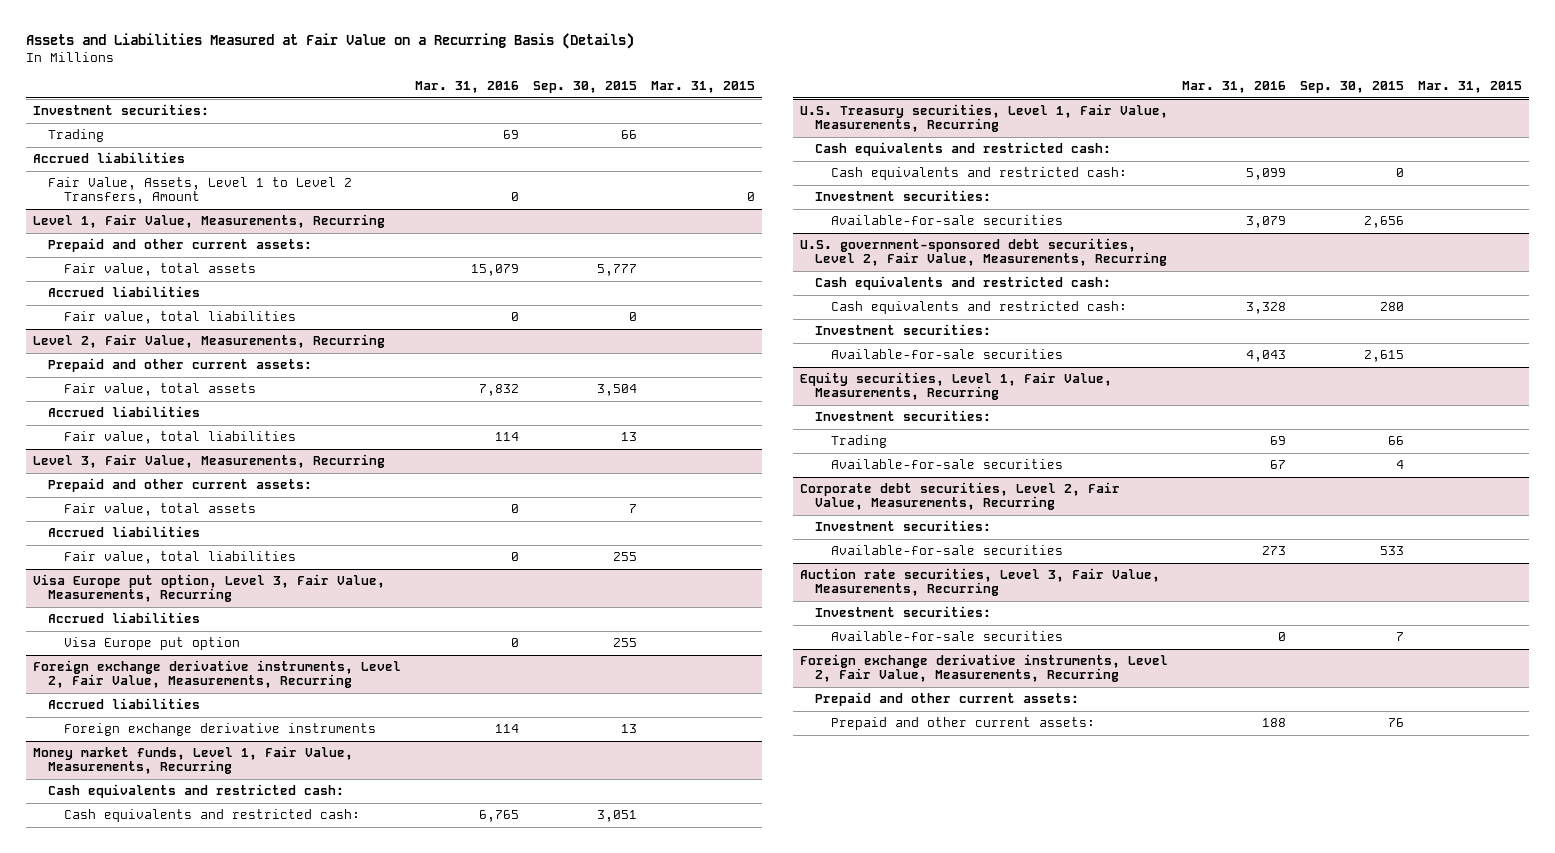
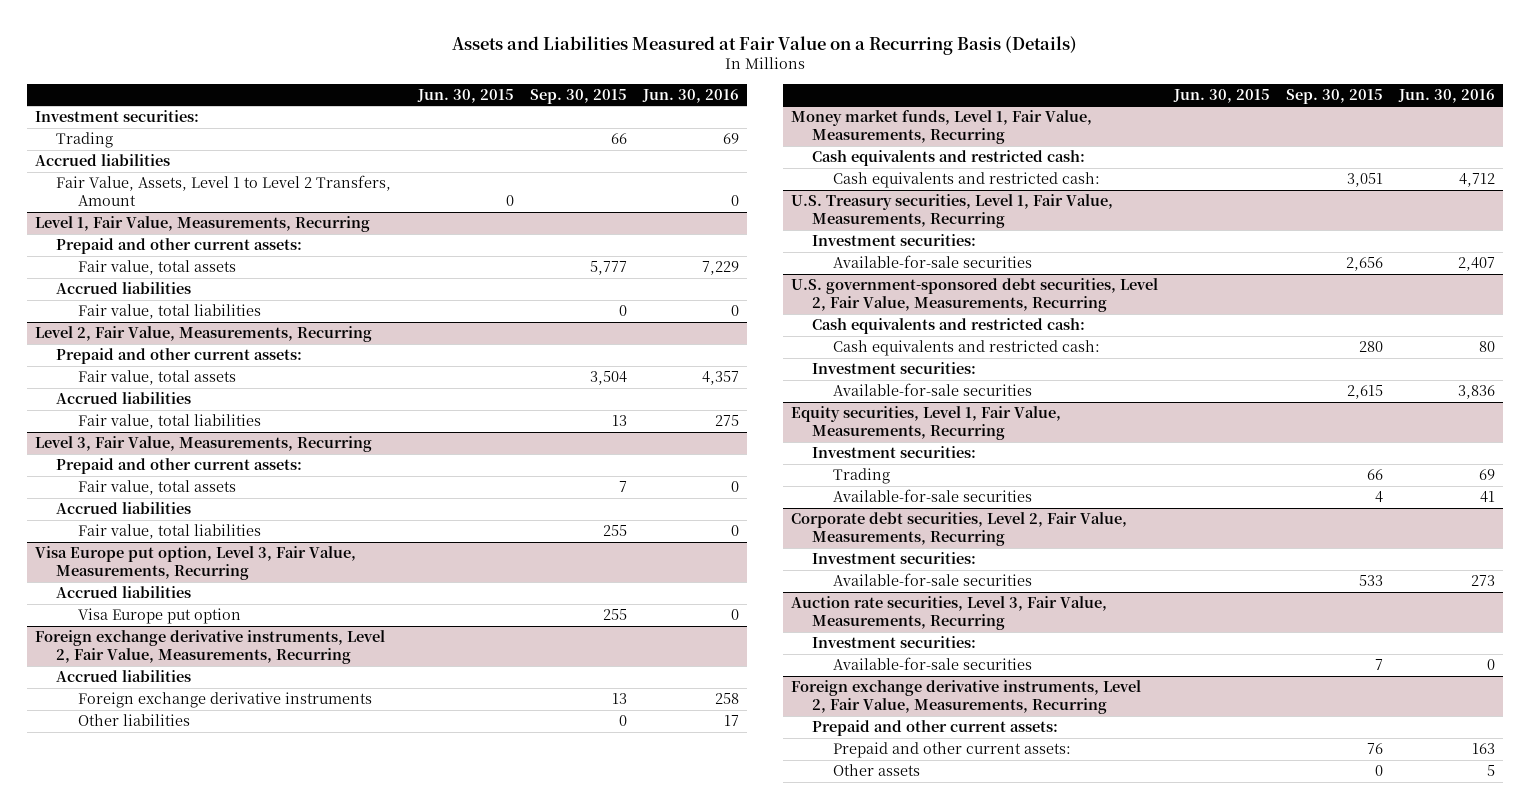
- | Mar. 31, 2016 | Sep. 30, 2015 | Mar. 31, 2015
+ | Jun. 30, 2015 | Sep. 30, 2015 | Jun. 30, 2016
@ Foreign exchange derivative instruments, Level 2, Fair Value, Measurements, Recurring
+ Other liabilities | | 0 | 17
@ U.S. Treasury securities, Level 1, Fair Value, Measurements, Recurring
- Cash equivalents and restricted cash:
- Cash equivalents and restricted cash: | 5,099 | 0 |
@ Foreign exchange derivative instruments, Level 2, Fair Value, Measurements, Recurring
+ Other assets | | 0 | 5

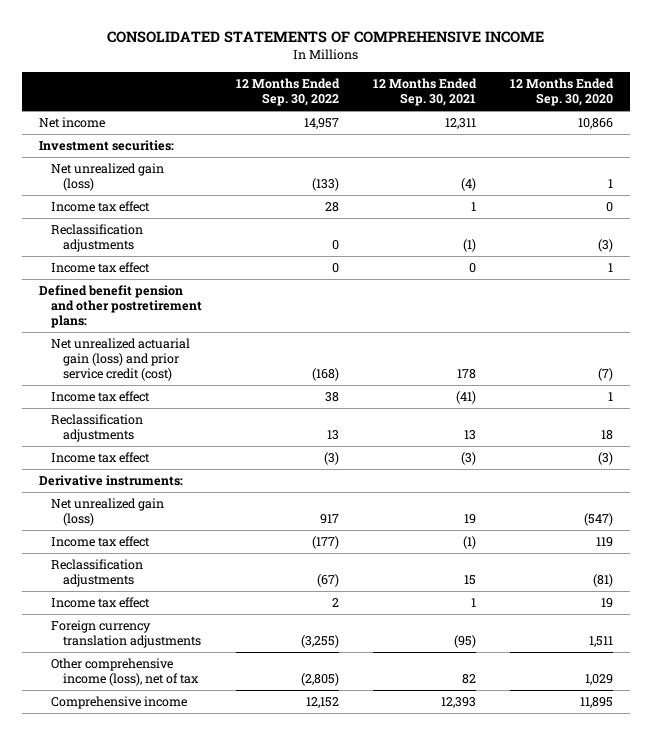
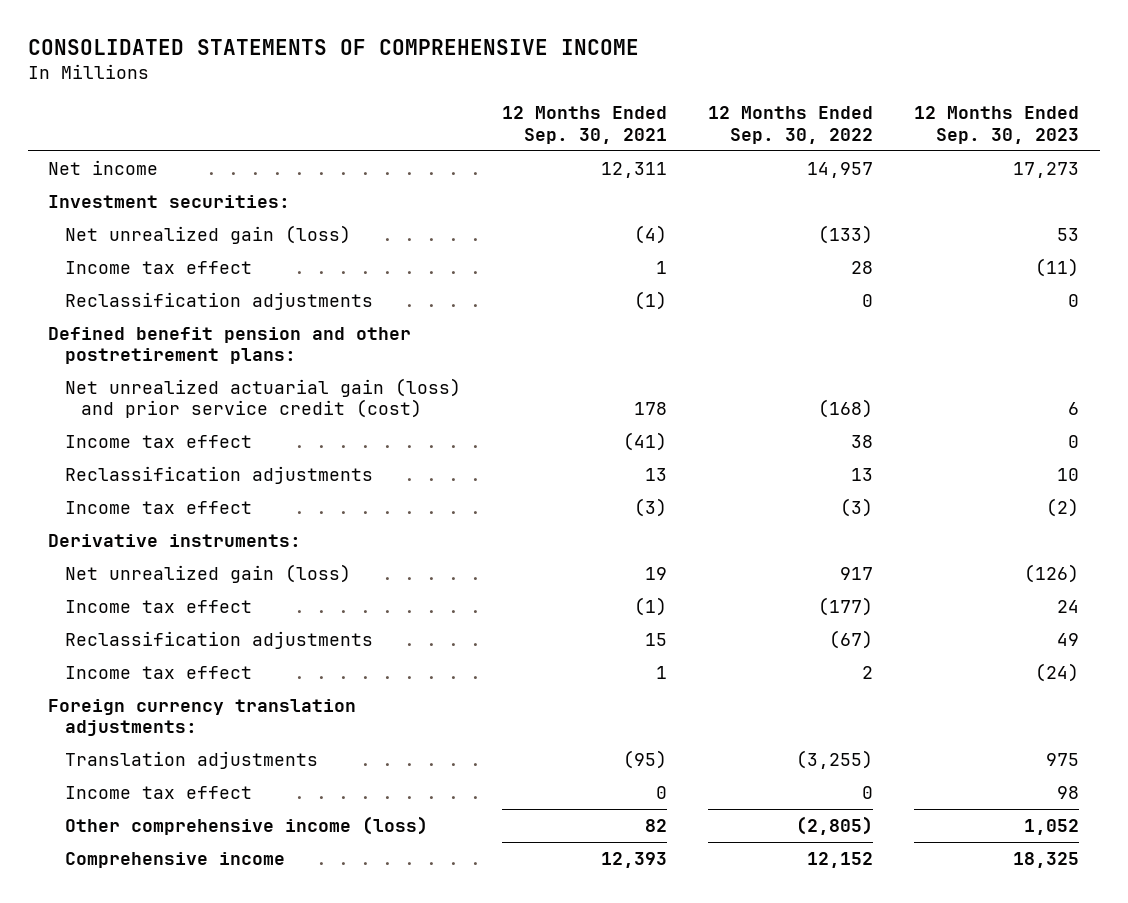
- | 12 Months Ended Sep. 30, 2022 | 12 Months Ended Sep. 30, 2021 | 12 Months Ended Sep. 30, 2020
+ | 12 Months Ended Sep. 30, 2021 | 12 Months Ended Sep. 30, 2022 | 12 Months Ended Sep. 30, 2023
- Foreign currency translation adjustments | (3,255) | (95) | 1,511
- Other comprehensive income (loss), net of tax | (2,805) | 82 | 1,029
+ Foreign currency translation adjustments:
+ Translation adjustments | (95) | (3,255) | 975
moved down: Income tax effect | 0 | 0 | 98
+ Other comprehensive income (loss) | 82 | (2,805) | 1,052

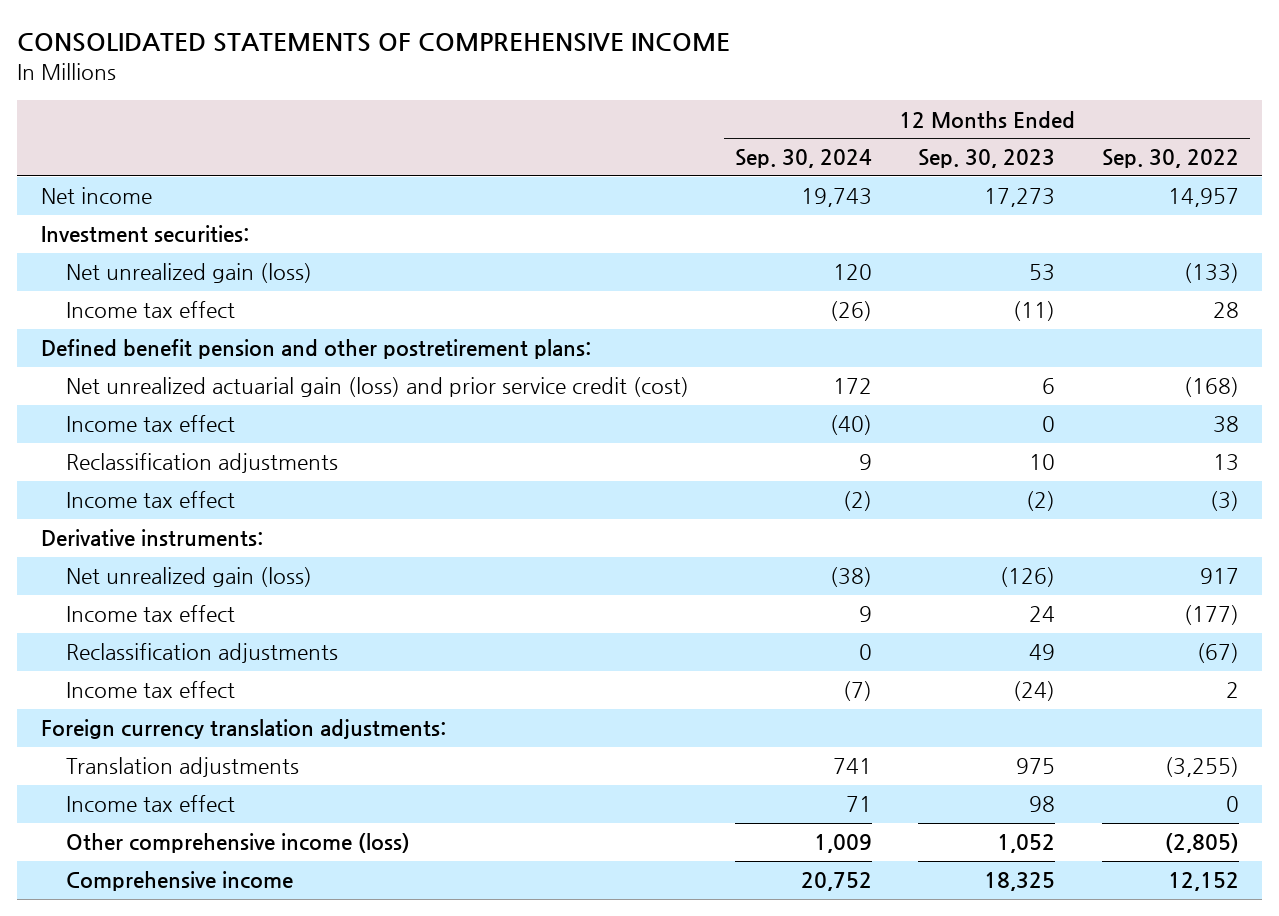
- | 12 Months Ended Sep. 30, 2021 | 12 Months Ended Sep. 30, 2022 | 12 Months Ended Sep. 30, 2023
+ | 12 Months Ended Sep. 30, 2024 | 12 Months Ended Sep. 30, 2023 | 12 Months Ended Sep. 30, 2022
- Reclassification adjustments | (1) | 0 | 0

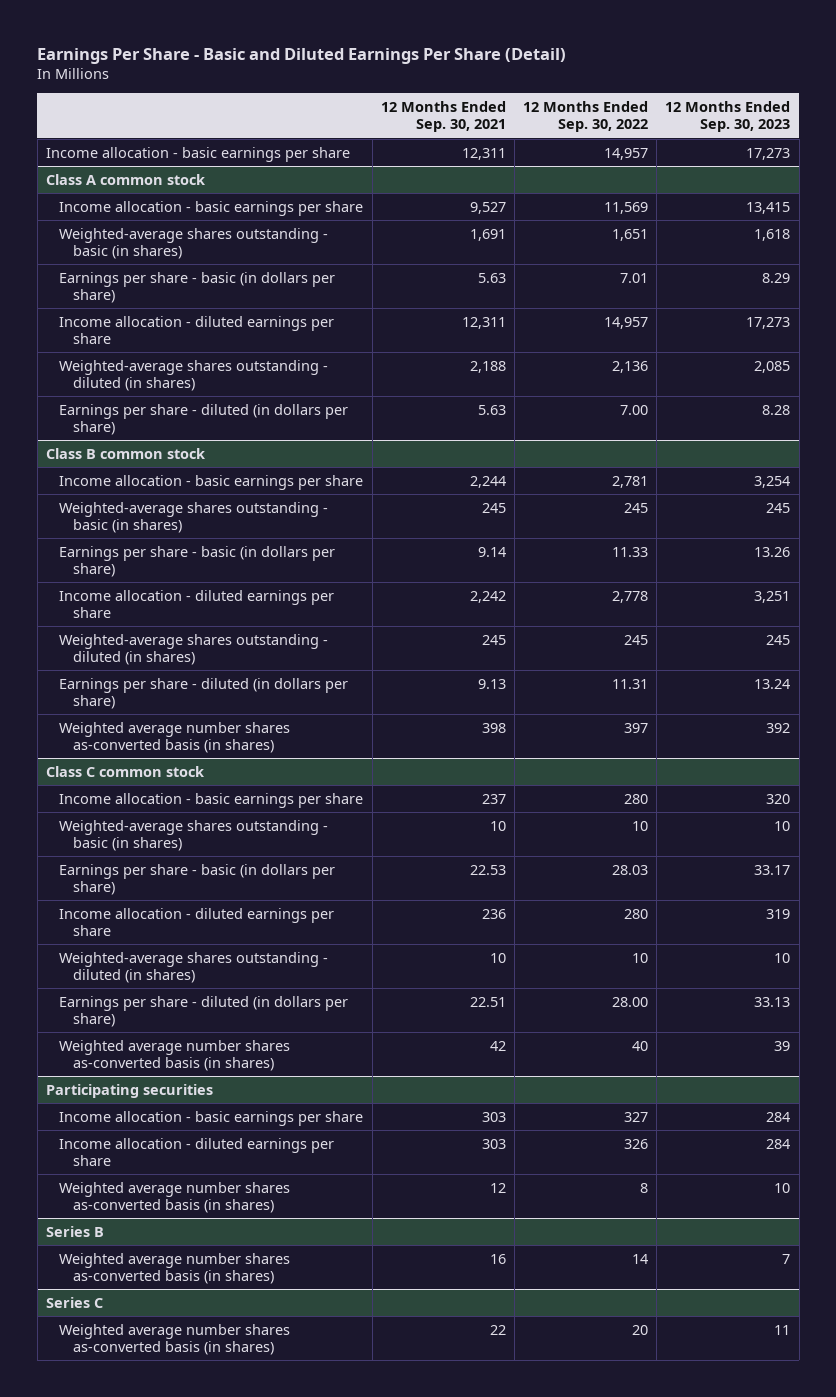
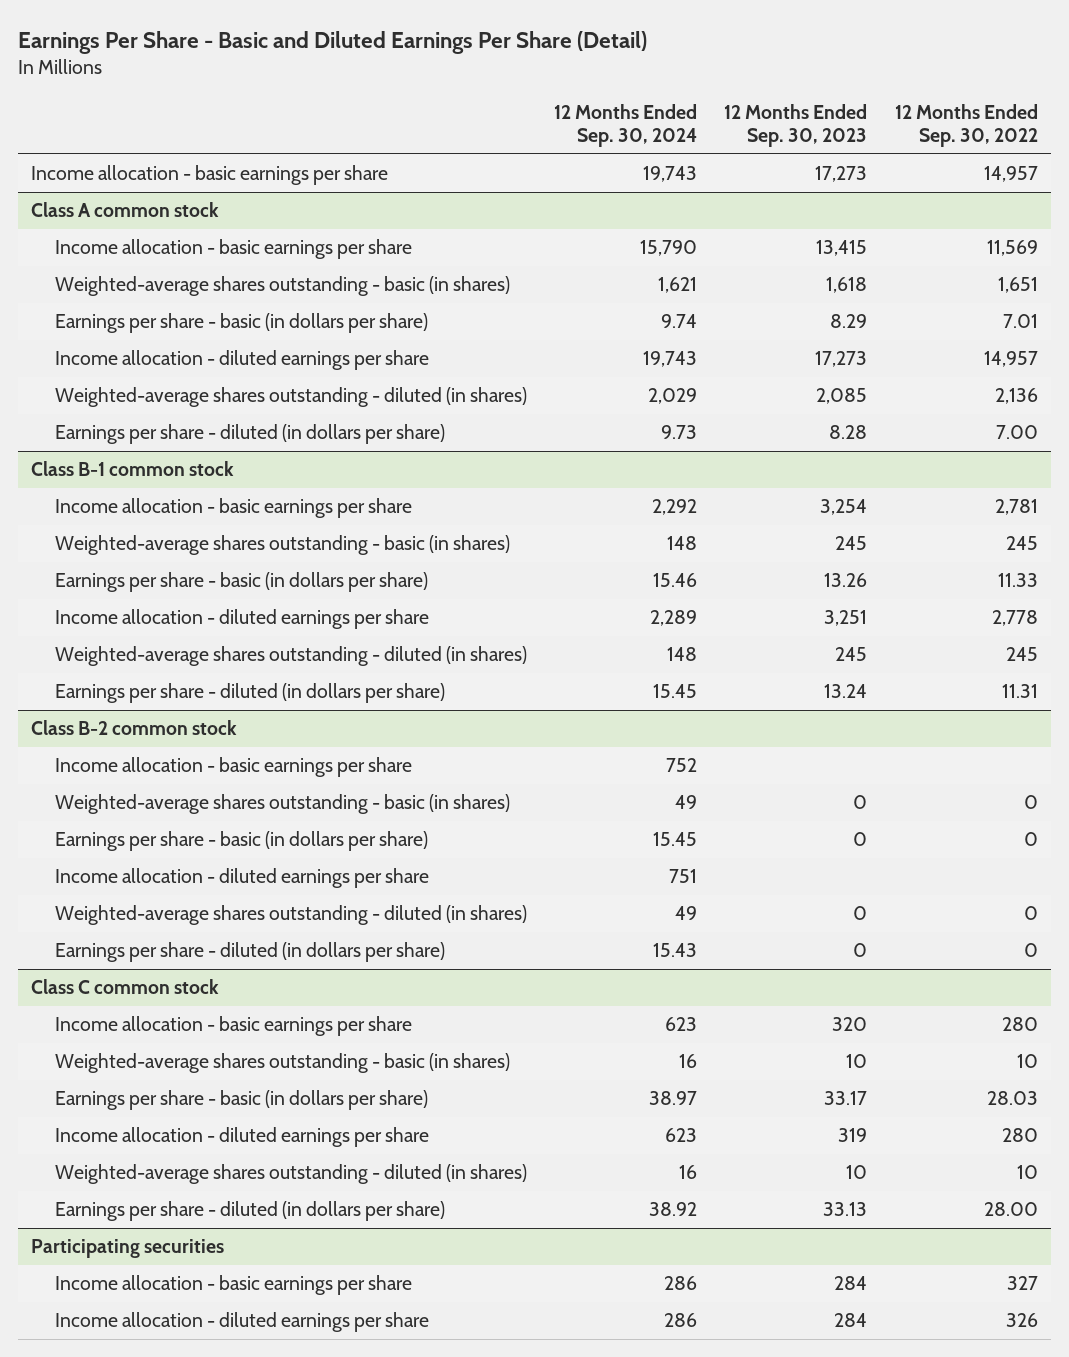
- | 12 Months Ended Sep. 30, 2021 | 12 Months Ended Sep. 30, 2022 | 12 Months Ended Sep. 30, 2023
+ | 12 Months Ended Sep. 30, 2024 | 12 Months Ended Sep. 30, 2023 | 12 Months Ended Sep. 30, 2022
- Class B common stock
+ Class B-1 common stock
- Weighted average number shares as-converted basis (in shares) | 398 | 397 | 392
+ Class B-2 common stock
+ Income allocation - basic earnings per share | 752 | |
+ Weighted-average shares outstanding - basic (in shares) | 49 | 0 | 0
+ Earnings per share - basic (in dollars per share) | 15.45 | 0 | 0
+ Income allocation - diluted earnings per share | 751 | |
+ Weighted-average shares outstanding - diluted (in shares) | 49 | 0 | 0
+ Earnings per share - diluted (in dollars per share) | 15.43 | 0 | 0
@ Class C common stock
- Weighted average number shares as-converted basis (in shares) | 42 | 40 | 39
@ Participating securities
- Weighted average number shares as-converted basis (in shares) | 12 | 8 | 10
- Series B
- Weighted average number shares as-converted basis (in shares) | 16 | 14 | 7
- Series C
- Weighted average number shares as-converted basis (in shares) | 22 | 20 | 11

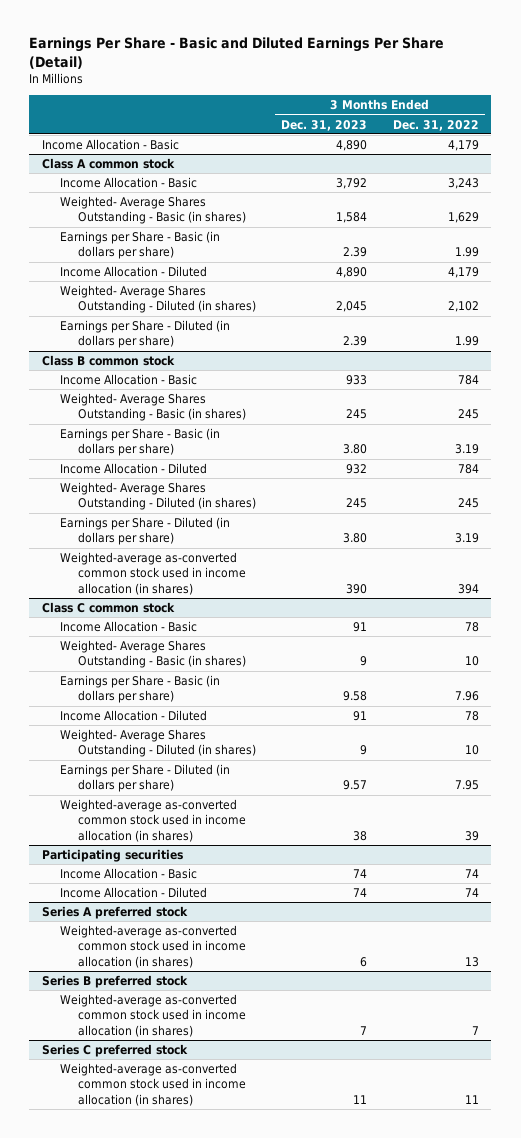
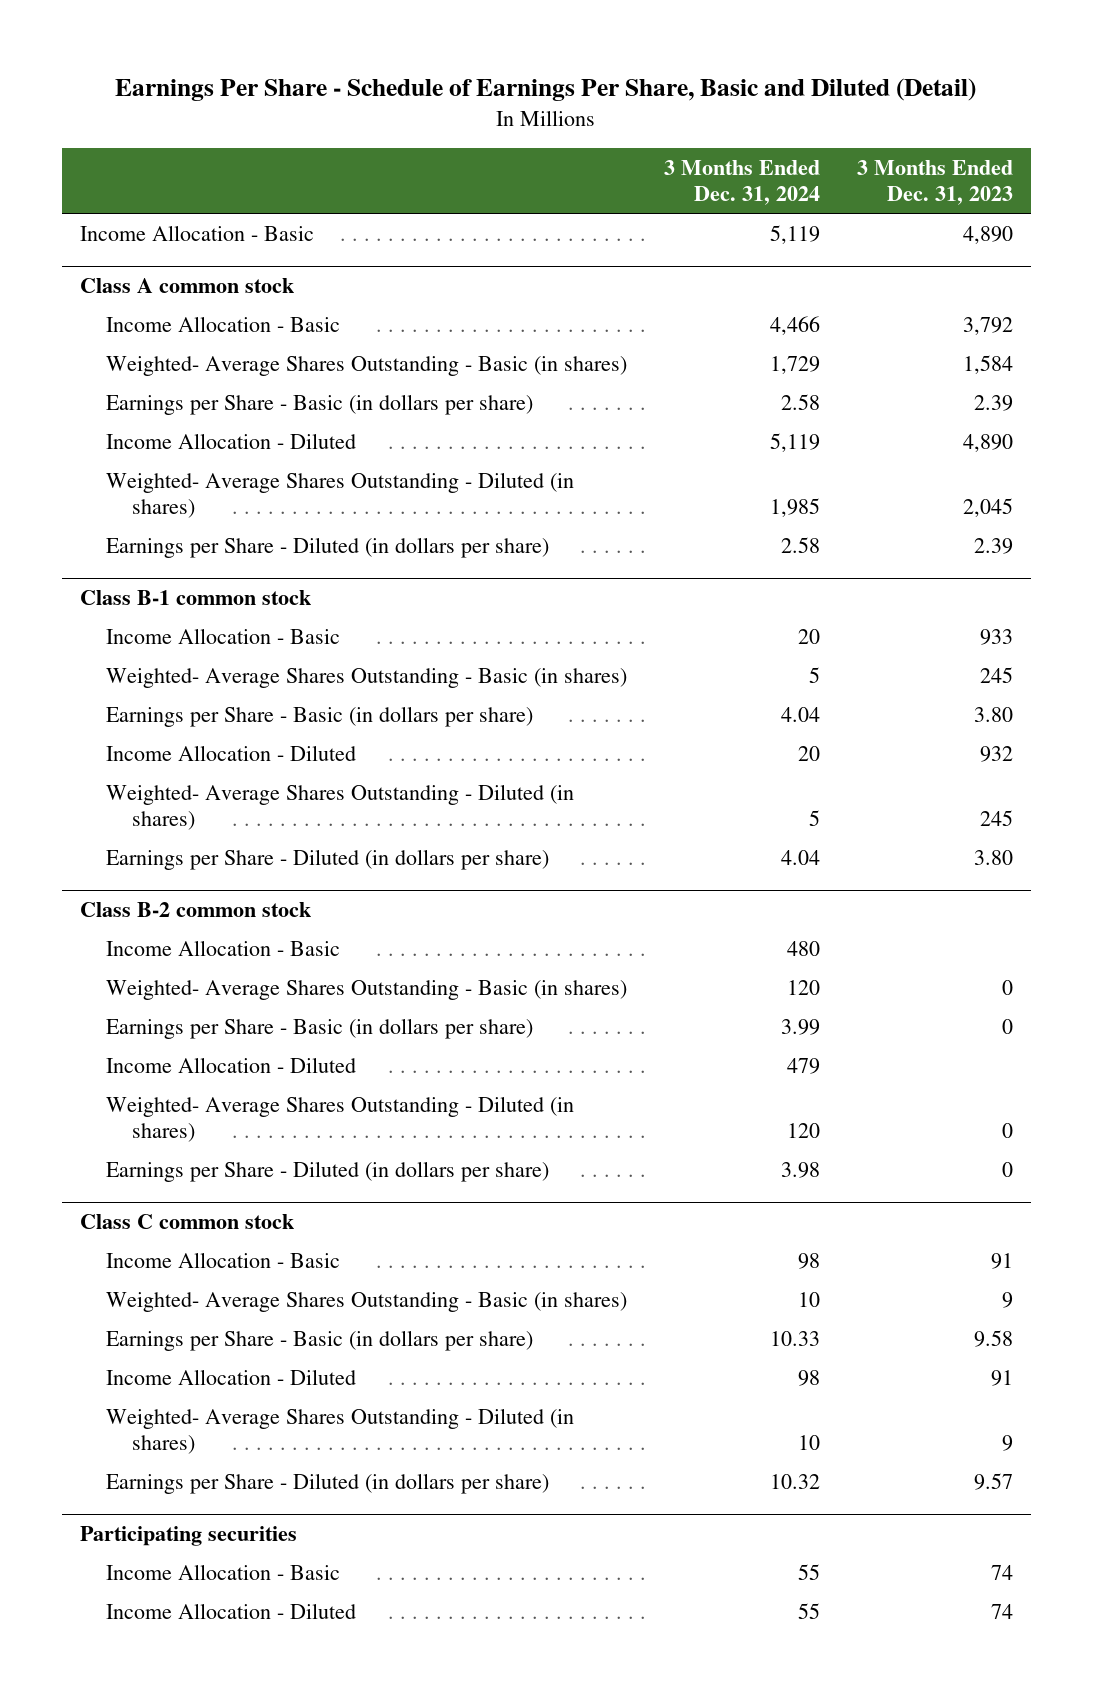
- Earnings Per Share - Basic and Diluted Earnings Per Share (Detail)
+ Earnings Per Share - Schedule of Earnings Per Share, Basic and Diluted (Detail)
- | 3 Months Ended Dec. 31, 2023 | 3 Months Ended Dec. 31, 2022
+ | 3 Months Ended Dec. 31, 2024 | 3 Months Ended Dec. 31, 2023
- Class B common stock
+ Class B-1 common stock
- Weighted-average as-converted common stock used in income allocation (in shares) | 390 | 394
+ Class B-2 common stock
+ Income Allocation - Basic | 480 |
+ Weighted- Average Shares Outstanding - Basic (in shares) | 120 | 0
+ Earnings per Share - Basic (in dollars per share) | 3.99 | 0
+ Income Allocation - Diluted | 479 |
+ Weighted- Average Shares Outstanding - Diluted (in shares) | 120 | 0
+ Earnings per Share - Diluted (in dollars per share) | 3.98 | 0
@ Class C common stock
- Weighted-average as-converted common stock used in income allocation (in shares) | 38 | 39
- Series A preferred stock
- Weighted-average as-converted common stock used in income allocation (in shares) | 6 | 13
- Series B preferred stock
- Weighted-average as-converted common stock used in income allocation (in shares) | 7 | 7
- Series C preferred stock
- Weighted-average as-converted common stock used in income allocation (in shares) | 11 | 11

